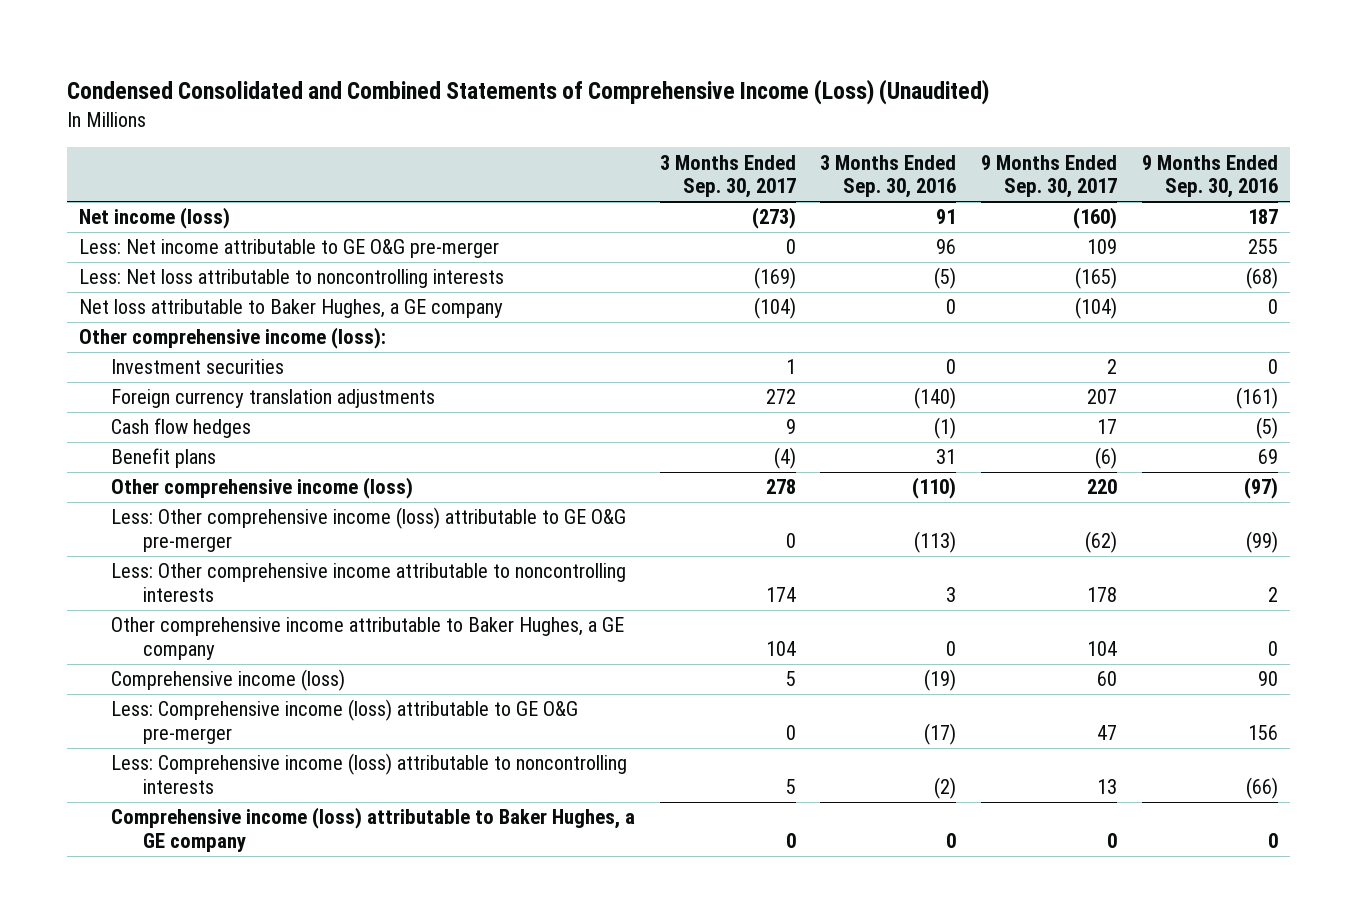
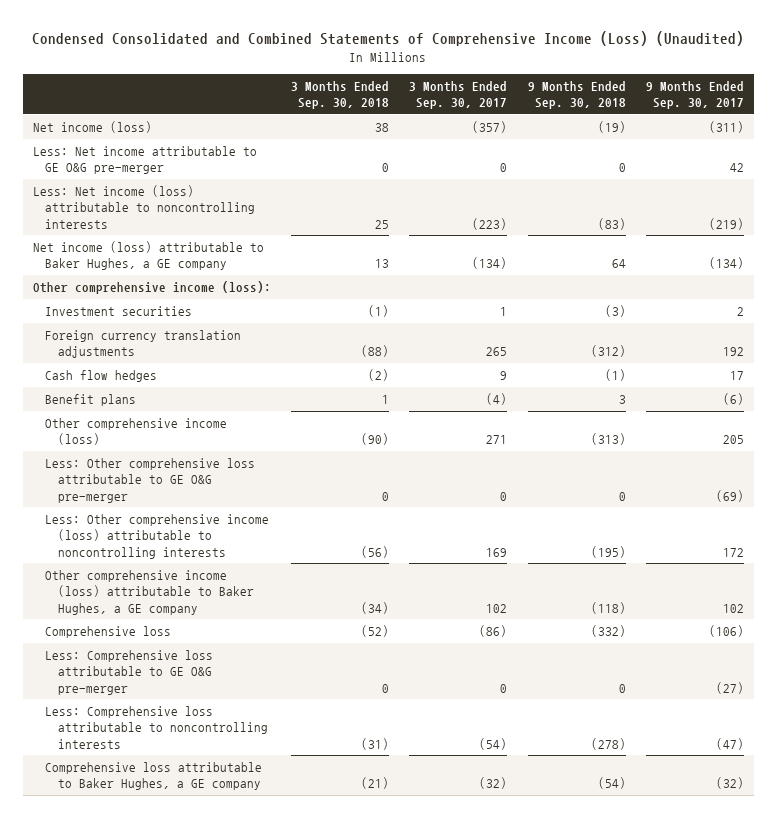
- | 3 Months Ended Sep. 30, 2017 | 3 Months Ended Sep. 30, 2016 | 9 Months Ended Sep. 30, 2017 | 9 Months Ended Sep. 30, 2016
+ | 3 Months Ended Sep. 30, 2018 | 3 Months Ended Sep. 30, 2017 | 9 Months Ended Sep. 30, 2018 | 9 Months Ended Sep. 30, 2017
- Net income (loss) | (273) | 91 | (160) | 187
- Less: Net income attributable to GE O&G pre-merger | 0 | 96 | 109 | 255
- Less: Net loss attributable to noncontrolling interests | (169) | (5) | (165) | (68)
- Net loss attributable to Baker Hughes, a GE company | (104) | 0 | (104) | 0
+ Net income (loss) | 38 | (357) | (19) | (311)
+ Less: Net income attributable to GE O&G pre-merger | 0 | 0 | 0 | 42
+ Less: Net income (loss) attributable to noncontrolling interests | 25 | (223) | (83) | (219)
+ Net income (loss) attributable to Baker Hughes, a GE company | 13 | (134) | 64 | (134)
- Foreign currency translation adjustments | 272 | (140) | 207 | (161)
+ Foreign currency translation adjustments | (88) | 265 | (312) | 192
- Other comprehensive income (loss) | 278 | (110) | 220 | (97)
- Less: Other comprehensive income (loss) attributable to GE O&G pre-merger | 0 | (113) | (62) | (99)
- Less: Other comprehensive income attributable to noncontrolling interests | 174 | 3 | 178 | 2
- Other comprehensive income attributable to Baker Hughes, a GE company | 104 | 0 | 104 | 0
- Comprehensive income (loss) | 5 | (19) | 60 | 90
- Less: Comprehensive income (loss) attributable to GE O&G pre-merger | 0 | (17) | 47 | 156
- Less: Comprehensive income (loss) attributable to noncontrolling interests | 5 | (2) | 13 | (66)
- Comprehensive income (loss) attributable to Baker Hughes, a GE company | 0 | 0 | 0 | 0
+ Other comprehensive income (loss) | (90) | 271 | (313) | 205
+ Less: Other comprehensive loss attributable to GE O&G pre-merger | 0 | 0 | 0 | (69)
+ Less: Other comprehensive income (loss) attributable to noncontrolling interests | (56) | 169 | (195) | 172
+ Other comprehensive income (loss) attributable to Baker Hughes, a GE company | (34) | 102 | (118) | 102
+ Comprehensive loss | (52) | (86) | (332) | (106)
+ Less: Comprehensive loss attributable to GE O&G pre-merger | 0 | 0 | 0 | (27)
+ Less: Comprehensive loss attributable to noncontrolling interests | (31) | (54) | (278) | (47)
+ Comprehensive loss attributable to Baker Hughes, a GE company | (21) | (32) | (54) | (32)

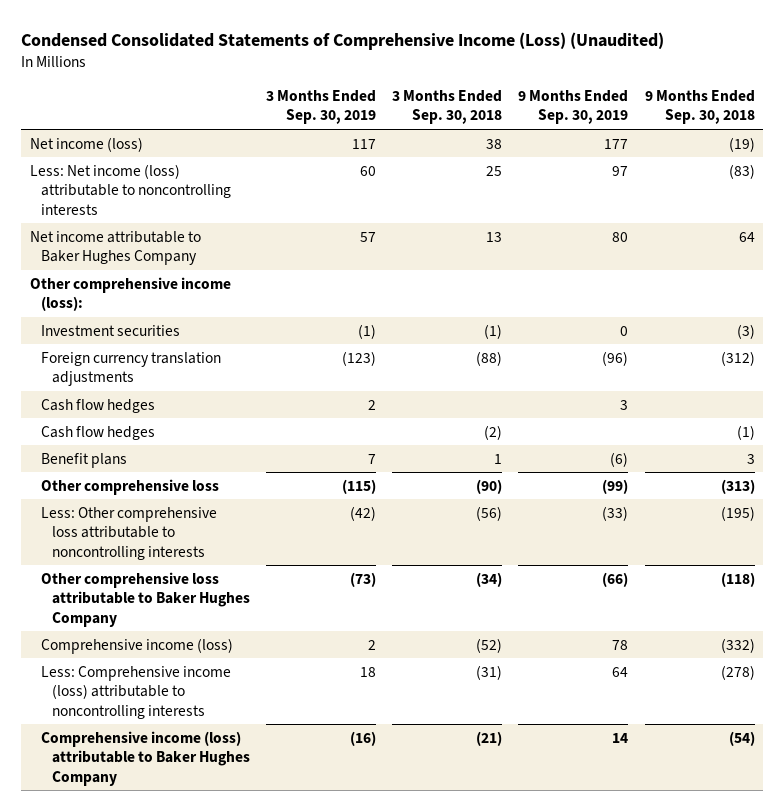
- Condensed Consolidated and Combined Statements of Comprehensive Income (Loss) (Unaudited)
+ Condensed Consolidated Statements of Comprehensive Income (Loss) (Unaudited)
- | 3 Months Ended Sep. 30, 2018 | 3 Months Ended Sep. 30, 2017 | 9 Months Ended Sep. 30, 2018 | 9 Months Ended Sep. 30, 2017
+ | 3 Months Ended Sep. 30, 2019 | 3 Months Ended Sep. 30, 2018 | 9 Months Ended Sep. 30, 2019 | 9 Months Ended Sep. 30, 2018
- Less: Net income attributable to GE O&G pre-merger | 0 | 0 | 0 | 42
- Net income (loss) attributable to Baker Hughes, a GE company | 13 | (134) | 64 | (134)
+ Net income attributable to Baker Hughes Company | 57 | 13 | 80 | 64
+ Cash flow hedges | 2 | | 3 |
- Other comprehensive income (loss) | (90) | 271 | (313) | 205
- Less: Other comprehensive loss attributable to GE O&G pre-merger | 0 | 0 | 0 | (69)
- Less: Other comprehensive income (loss) attributable to noncontrolling interests | (56) | 169 | (195) | 172
- Other comprehensive income (loss) attributable to Baker Hughes, a GE company | (34) | 102 | (118) | 102
- Comprehensive loss | (52) | (86) | (332) | (106)
- Less: Comprehensive loss attributable to GE O&G pre-merger | 0 | 0 | 0 | (27)
- Less: Comprehensive loss attributable to noncontrolling interests | (31) | (54) | (278) | (47)
- Comprehensive loss attributable to Baker Hughes, a GE company | (21) | (32) | (54) | (32)
+ Other comprehensive loss | (115) | (90) | (99) | (313)
+ Less: Other comprehensive loss attributable to noncontrolling interests | (42) | (56) | (33) | (195)
+ Other comprehensive loss attributable to Baker Hughes Company | (73) | (34) | (66) | (118)
+ Comprehensive income (loss) | 2 | (52) | 78 | (332)
+ Less: Comprehensive income (loss) attributable to noncontrolling interests | 18 | (31) | 64 | (278)
+ Comprehensive income (loss) attributable to Baker Hughes Company | (16) | (21) | 14 | (54)

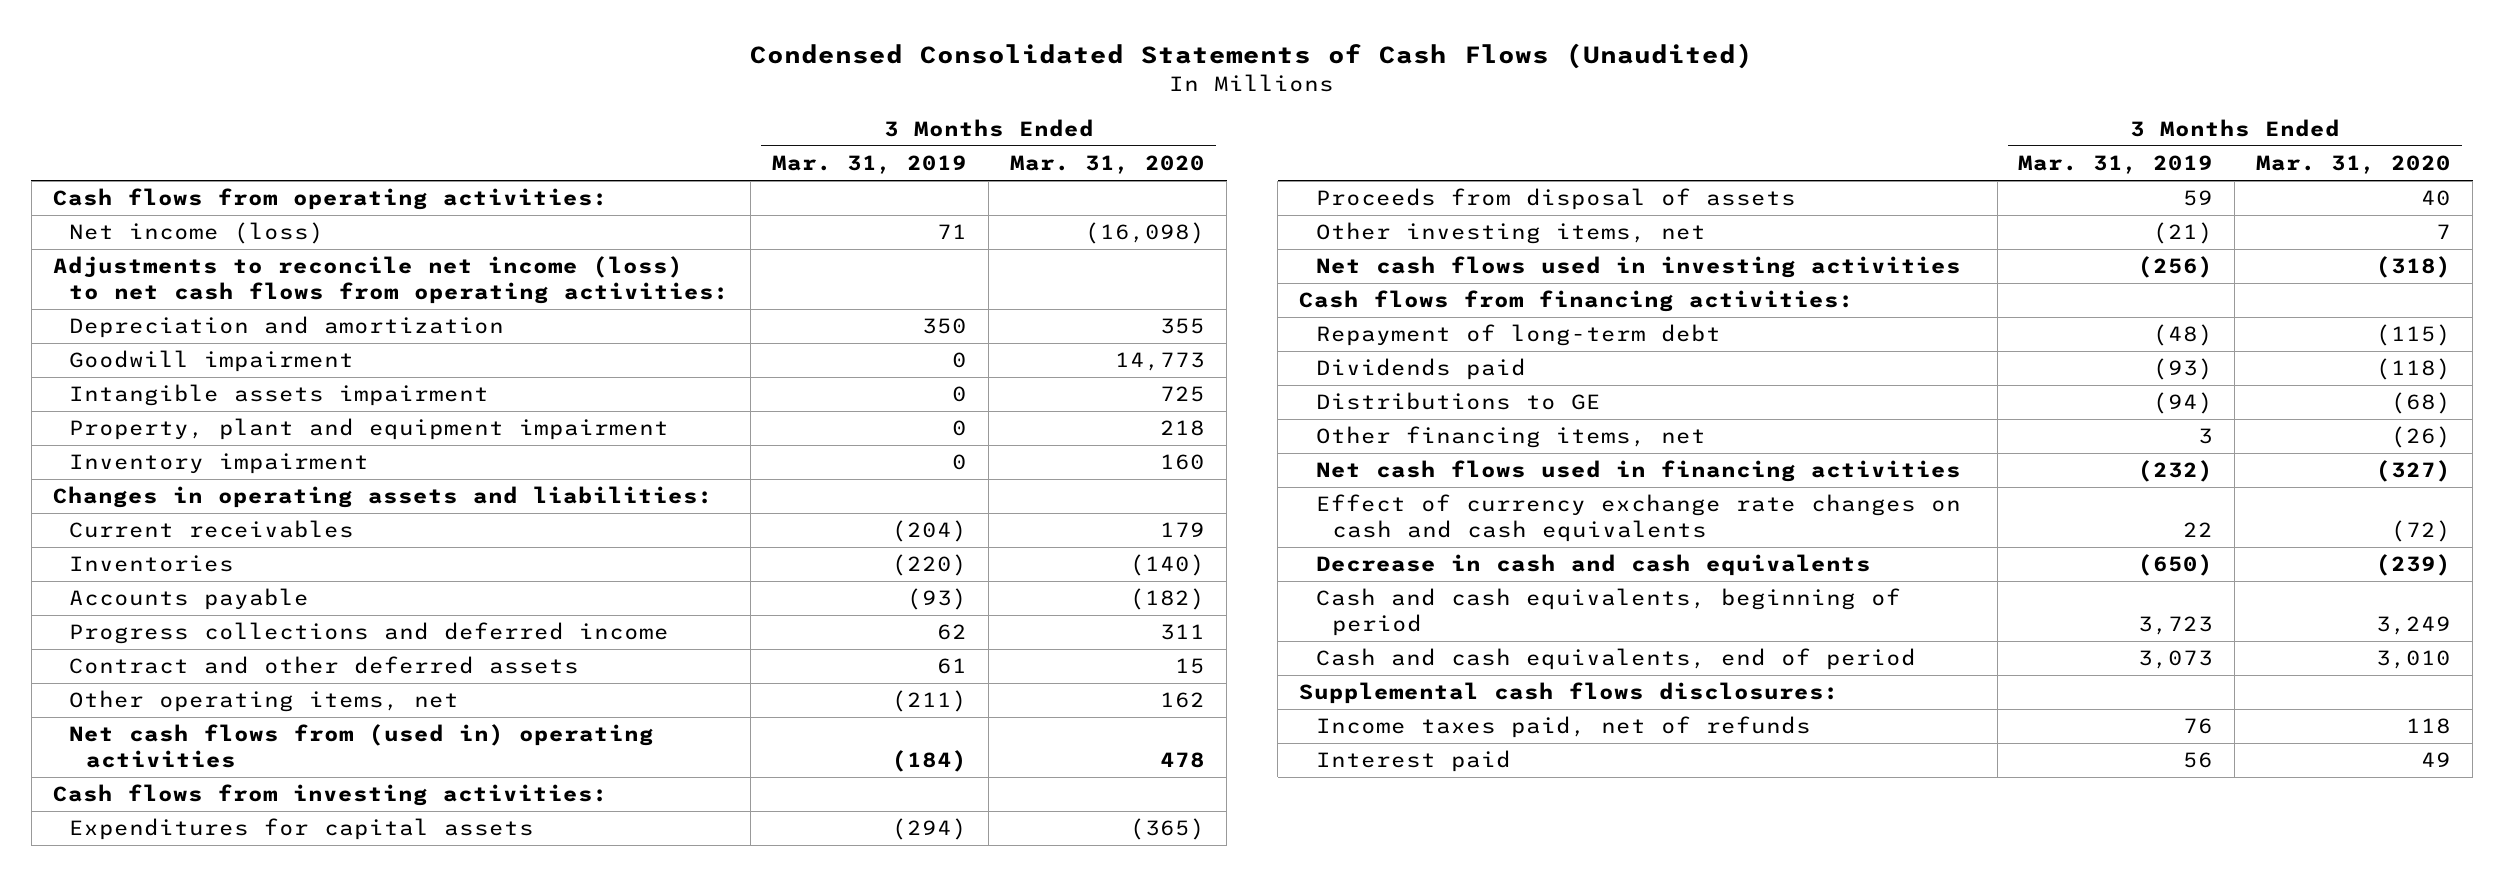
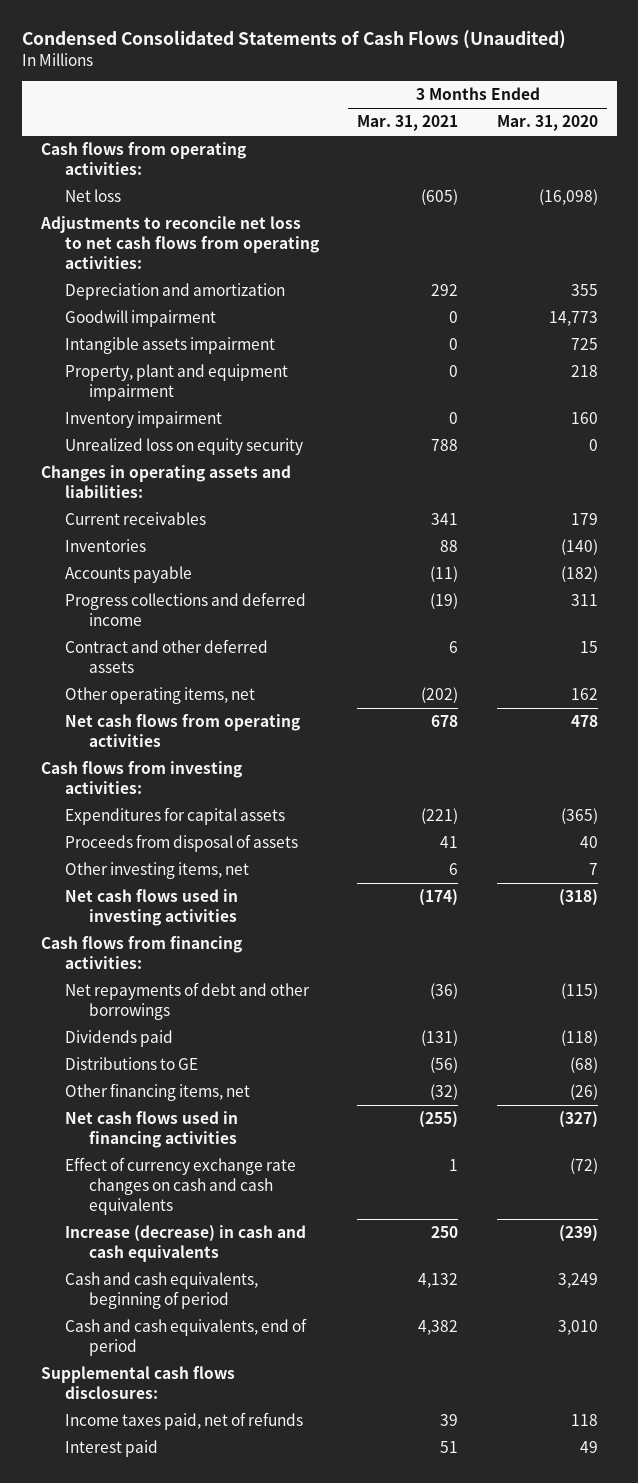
- | 3 Months Ended Mar. 31, 2019 | 3 Months Ended Mar. 31, 2020
+ | 3 Months Ended Mar. 31, 2021 | 3 Months Ended Mar. 31, 2020
- Net income (loss) | 71 | (16,098)
- Adjustments to reconcile net income (loss) to net cash flows from operating activities:
+ Net loss | (605) | (16,098)
+ Adjustments to reconcile net loss to net cash flows from operating activities:
+ Unrealized loss on equity security | 788 | 0
- Net cash flows from (used in) operating activities | (184) | 478
+ Net cash flows from operating activities | 678 | 478
- Repayment of long-term debt | (48) | (115)
+ Net repayments of debt and other borrowings | (36) | (115)
- Decrease in cash and cash equivalents | (650) | (239)
+ Increase (decrease) in cash and cash equivalents | 250 | (239)

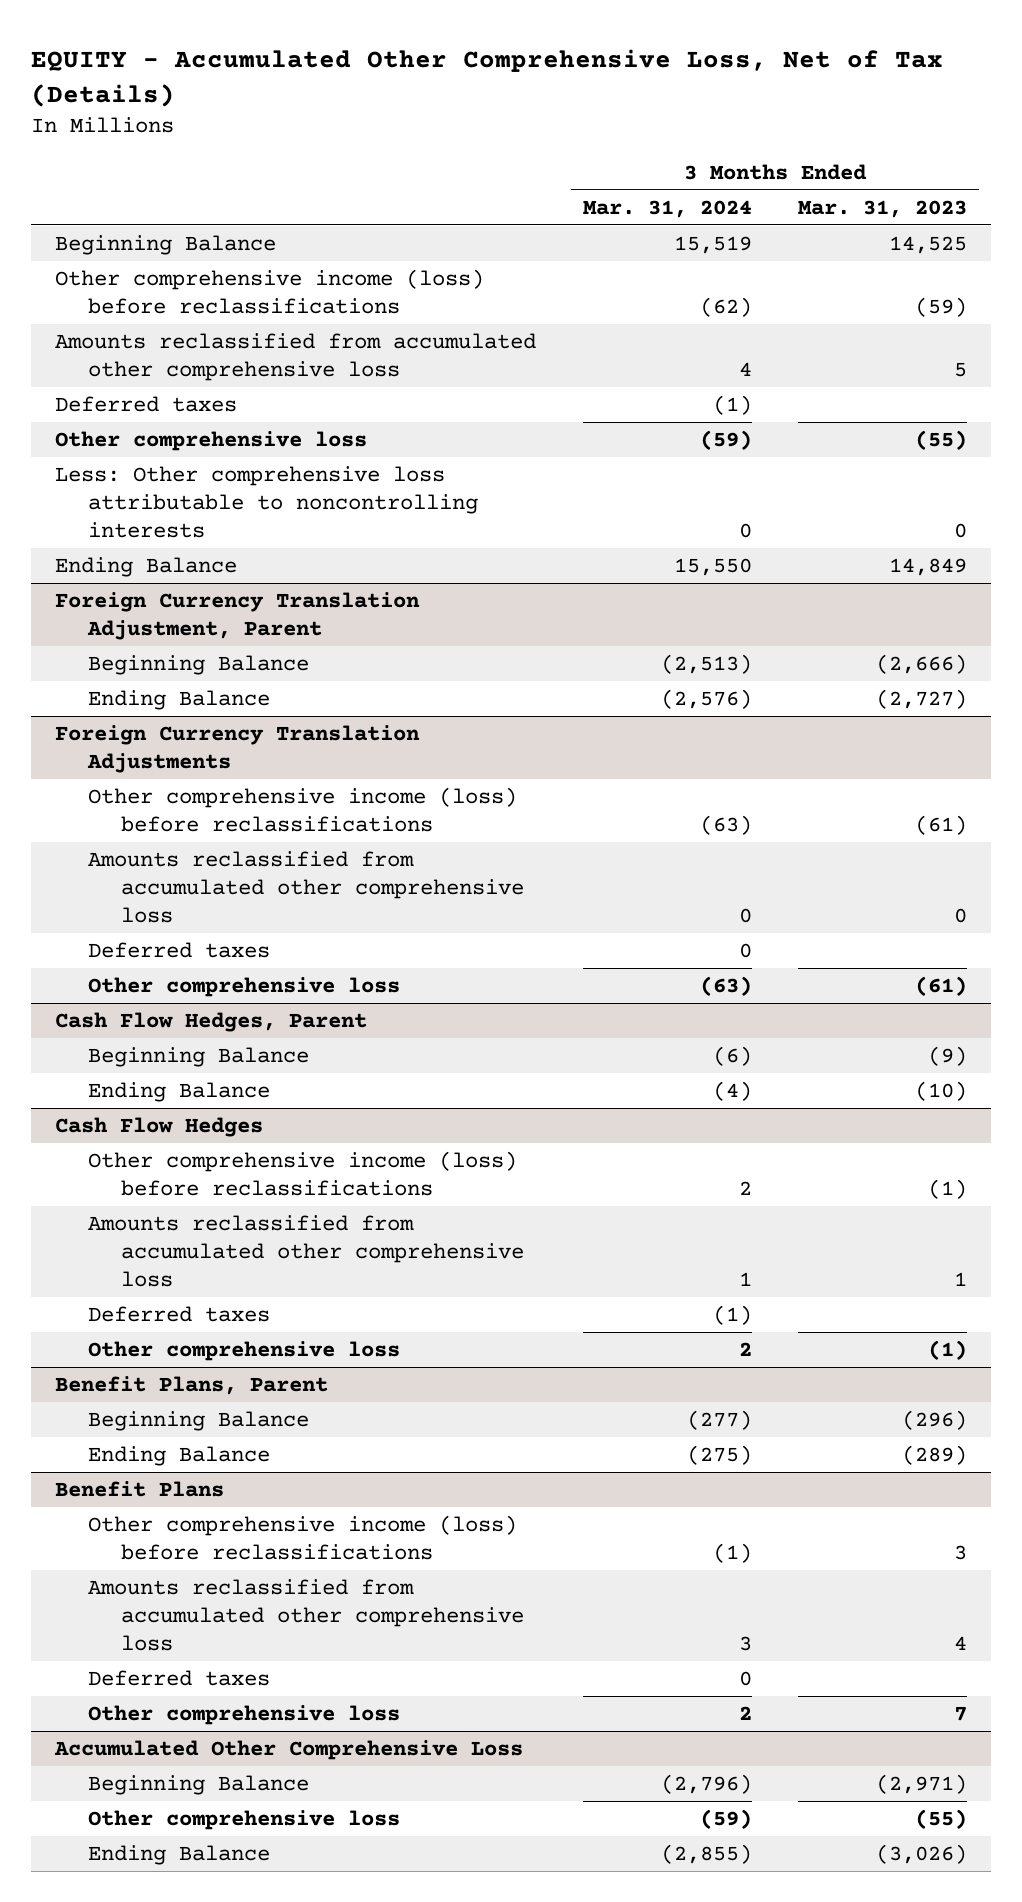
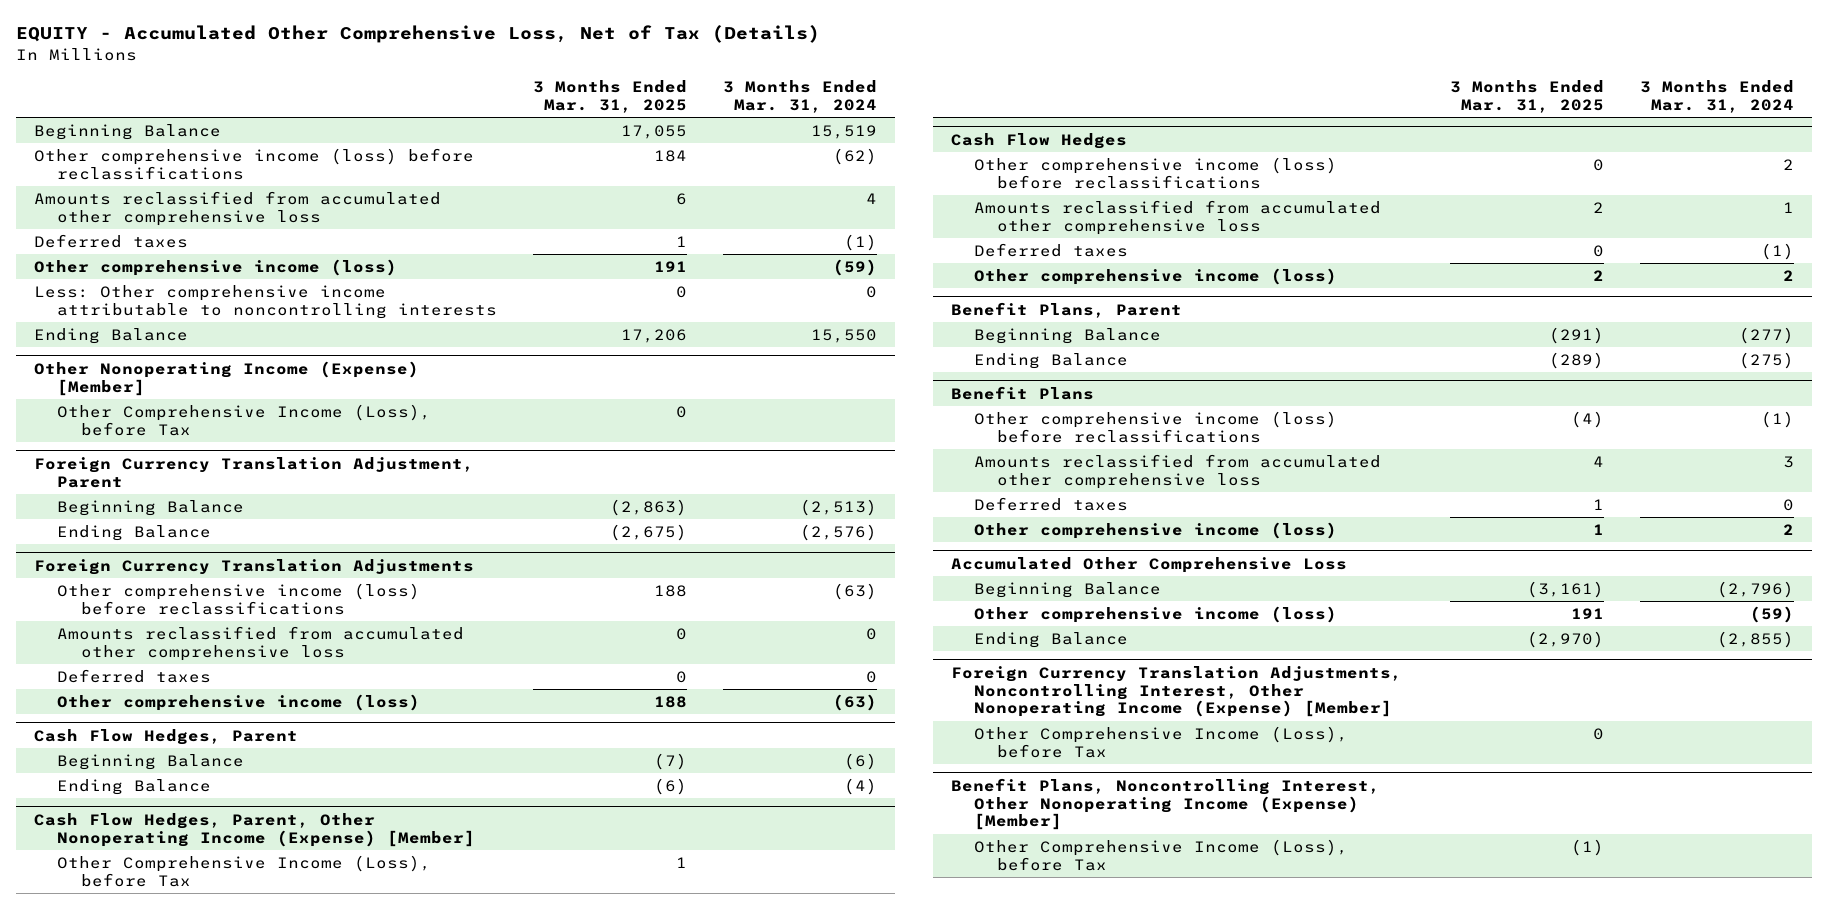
- | 3 Months Ended Mar. 31, 2024 | 3 Months Ended Mar. 31, 2023
+ | 3 Months Ended Mar. 31, 2025 | 3 Months Ended Mar. 31, 2024
- Other comprehensive loss | (59) | (55)
- Less: Other comprehensive loss attributable to noncontrolling interests | 0 | 0
+ Other comprehensive income (loss) | 191 | (59)
+ Less: Other comprehensive income attributable to noncontrolling interests | 0 | 0
+ Other Nonoperating Income (Expense) [Member]
+ Other Comprehensive Income (Loss), before Tax | 0 |
@ Foreign Currency Translation Adjustments
- Other comprehensive loss | (63) | (61)
+ Other comprehensive income (loss) | 188 | (63)
+ Cash Flow Hedges, Parent, Other Nonoperating Income (Expense) [Member]
+ Other Comprehensive Income (Loss), before Tax | 1 |
@ Cash Flow Hedges
- Other comprehensive loss | 2 | (1)
+ Other comprehensive income (loss) | 2 | 2
@ Benefit Plans
- Other comprehensive loss | 2 | 7
+ Other comprehensive income (loss) | 1 | 2
@ Accumulated Other Comprehensive Loss
- Other comprehensive loss | (59) | (55)
+ Other comprehensive income (loss) | 191 | (59)
+ Foreign Currency Translation Adjustments, Noncontrolling Interest, Other Nonoperating Income (Expense) [Member]
+ Other Comprehensive Income (Loss), before Tax | 0 |
+ Benefit Plans, Noncontrolling Interest, Other Nonoperating Income (Expense) [Member]
+ Other Comprehensive Income (Loss), before Tax | (1) |

